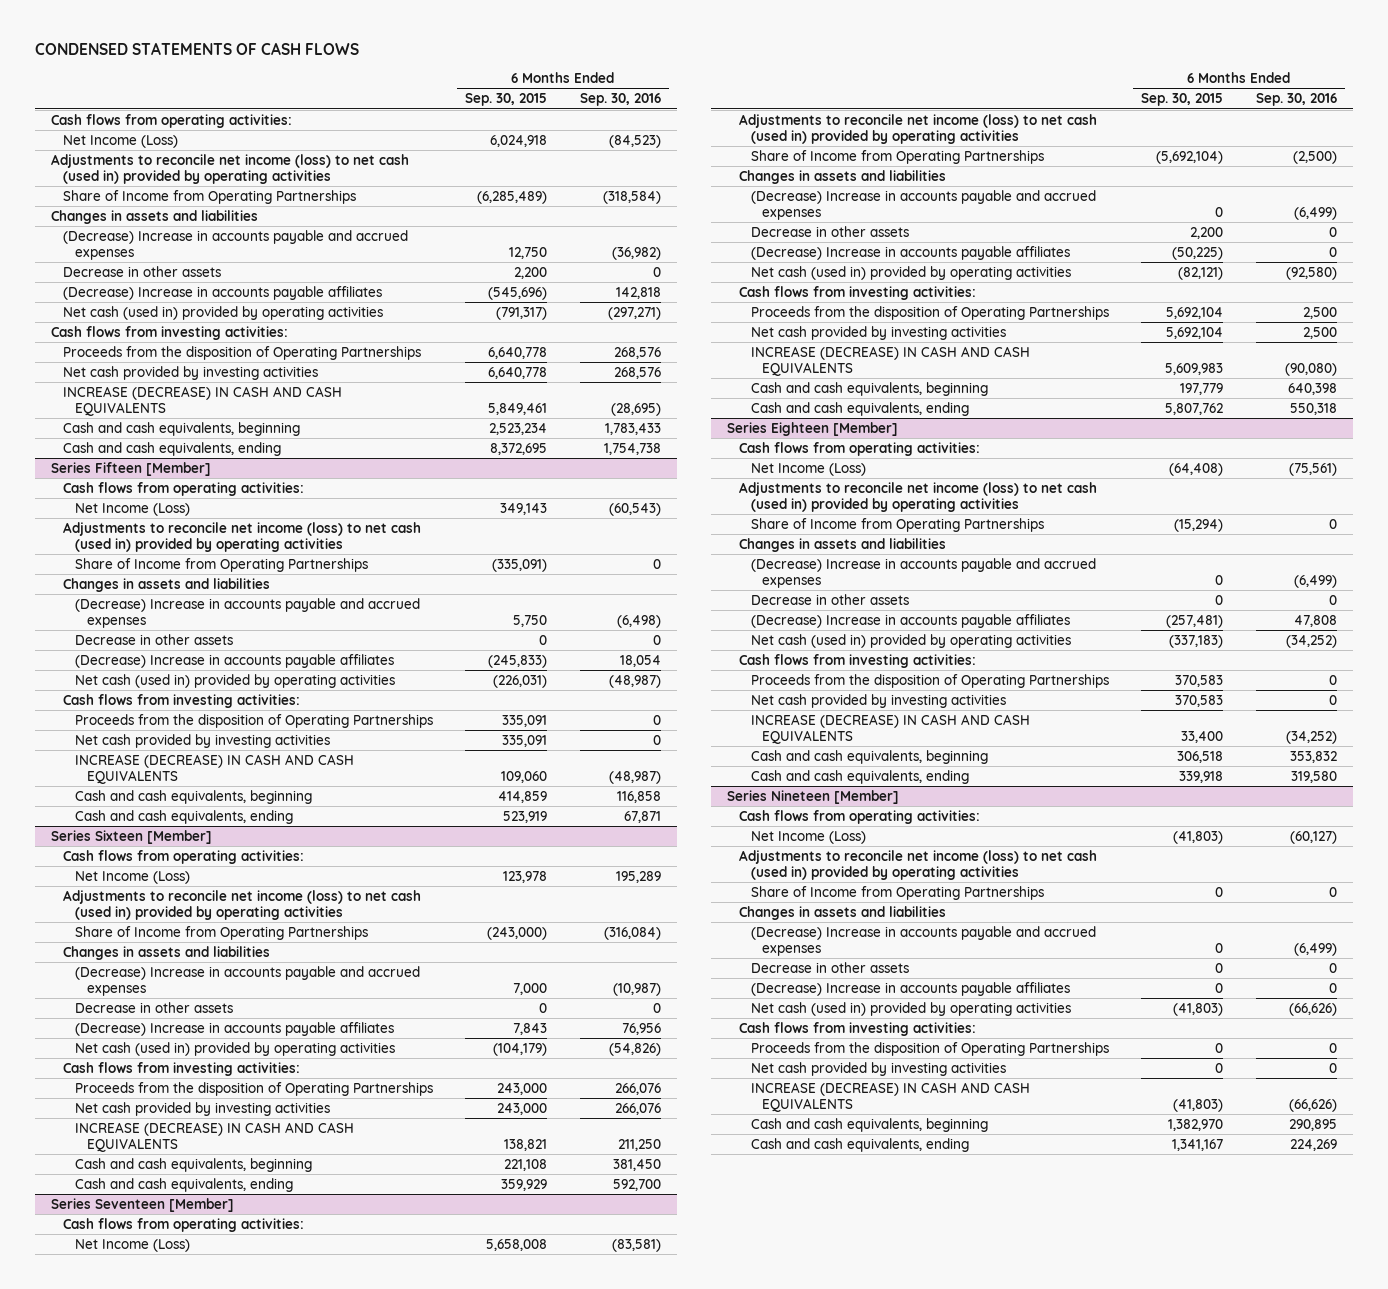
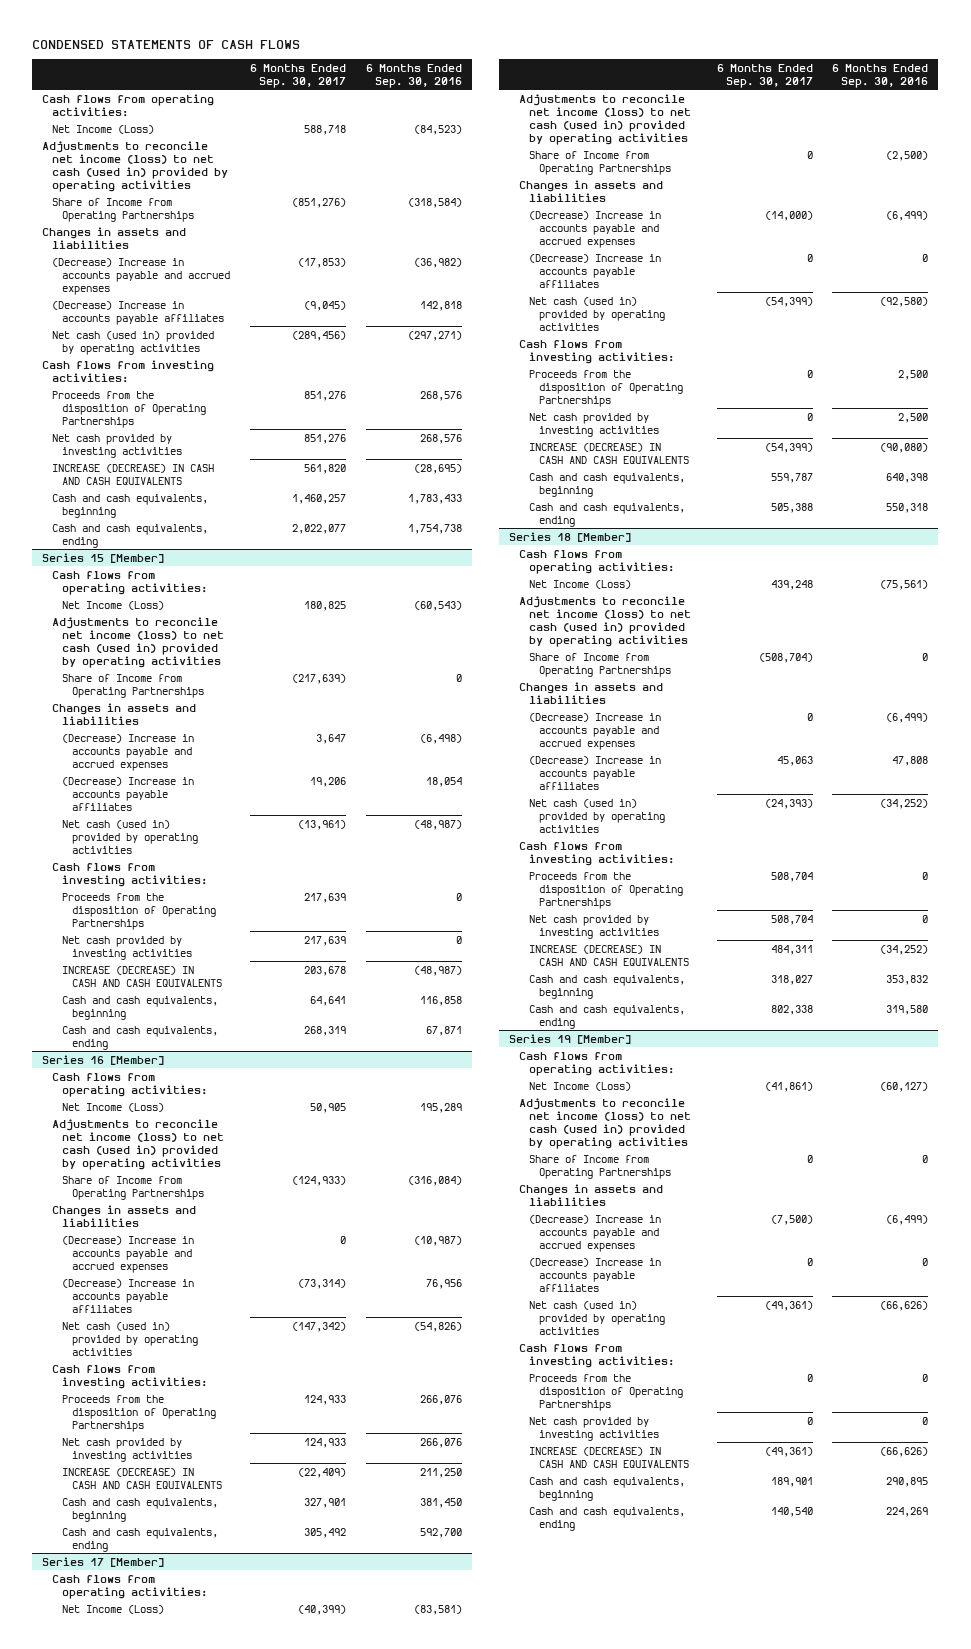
- | 6 Months Ended Sep. 30, 2015 | 6 Months Ended Sep. 30, 2016
+ | 6 Months Ended Sep. 30, 2017 | 6 Months Ended Sep. 30, 2016
- Decrease in other assets | 2,200 | 0
- Series Fifteen [Member]
+ Series 15 [Member]
- Decrease in other assets | 0 | 0
- Series Sixteen [Member]
+ Series 16 [Member]
- Decrease in other assets | 0 | 0
- Series Seventeen [Member]
+ Series 17 [Member]
- Decrease in other assets | 2,200 | 0
- Series Eighteen [Member]
+ Series 18 [Member]
- Decrease in other assets | 0 | 0
- Series Nineteen [Member]
+ Series 19 [Member]
- Decrease in other assets | 0 | 0

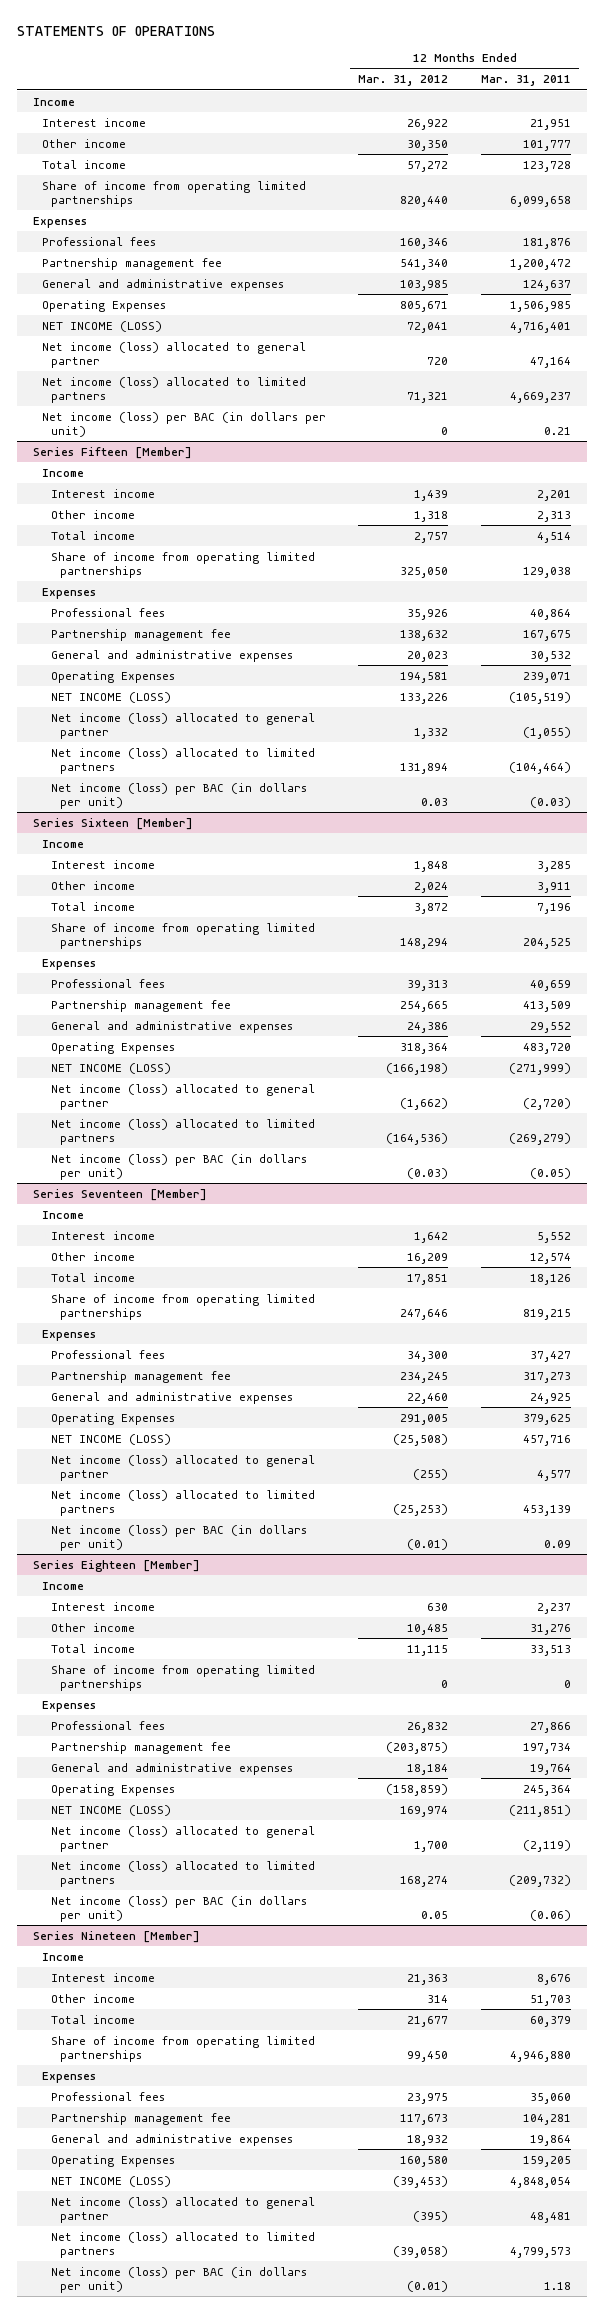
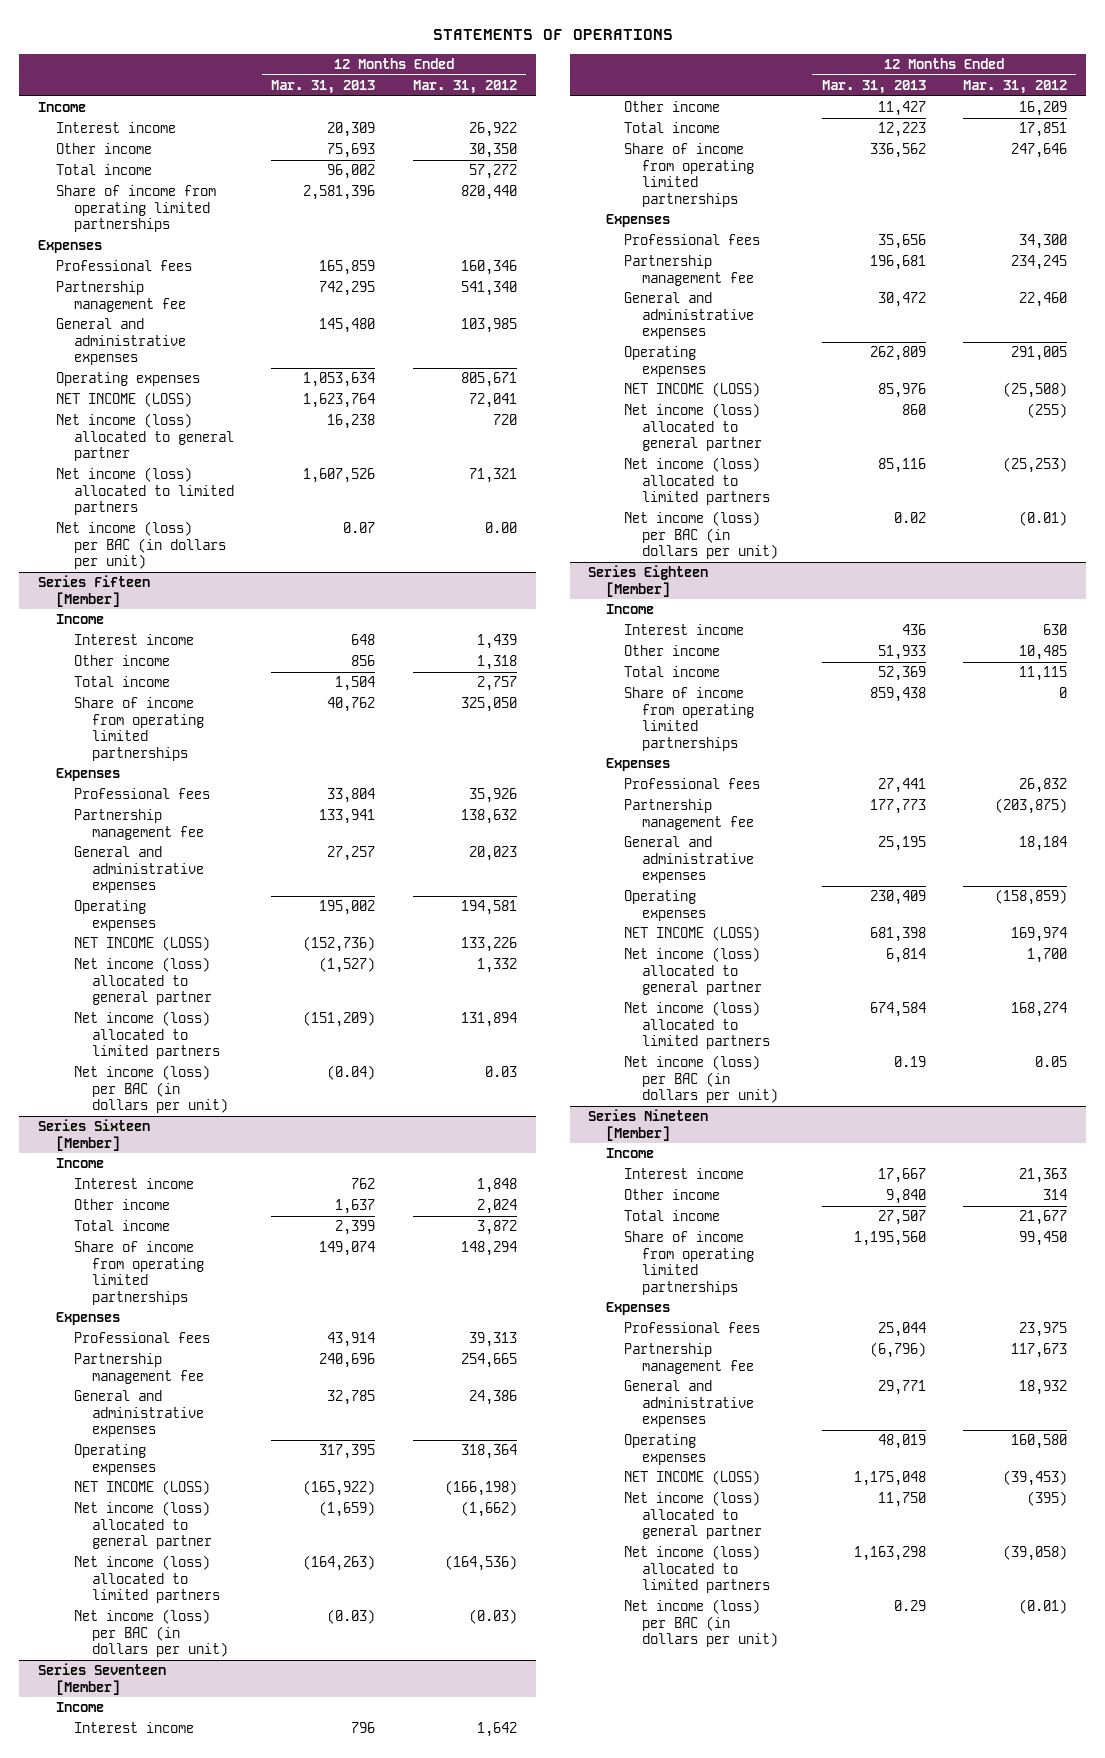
- | 12 Months Ended Mar. 31, 2012 | 12 Months Ended Mar. 31, 2011
+ | 12 Months Ended Mar. 31, 2013 | 12 Months Ended Mar. 31, 2012
- Operating Expenses | 805,671 | 1,506,985
+ Operating expenses | 1,053,634 | 805,671
- Net income (loss) per BAC (in dollars per unit) | 0 | 0.21
+ Net income (loss) per BAC (in dollars per unit) | 0.07 | 0.00
@ Series Fifteen [Member]
- Operating Expenses | 194,581 | 239,071
+ Operating expenses | 195,002 | 194,581
@ Series Sixteen [Member]
- Operating Expenses | 318,364 | 483,720
+ Operating expenses | 317,395 | 318,364
@ Series Seventeen [Member]
- Operating Expenses | 291,005 | 379,625
+ Operating expenses | 262,809 | 291,005
@ Series Eighteen [Member]
- Operating Expenses | (158,859) | 245,364
+ Operating expenses | 230,409 | (158,859)
@ Series Nineteen [Member]
- Operating Expenses | 160,580 | 159,205
+ Operating expenses | 48,019 | 160,580

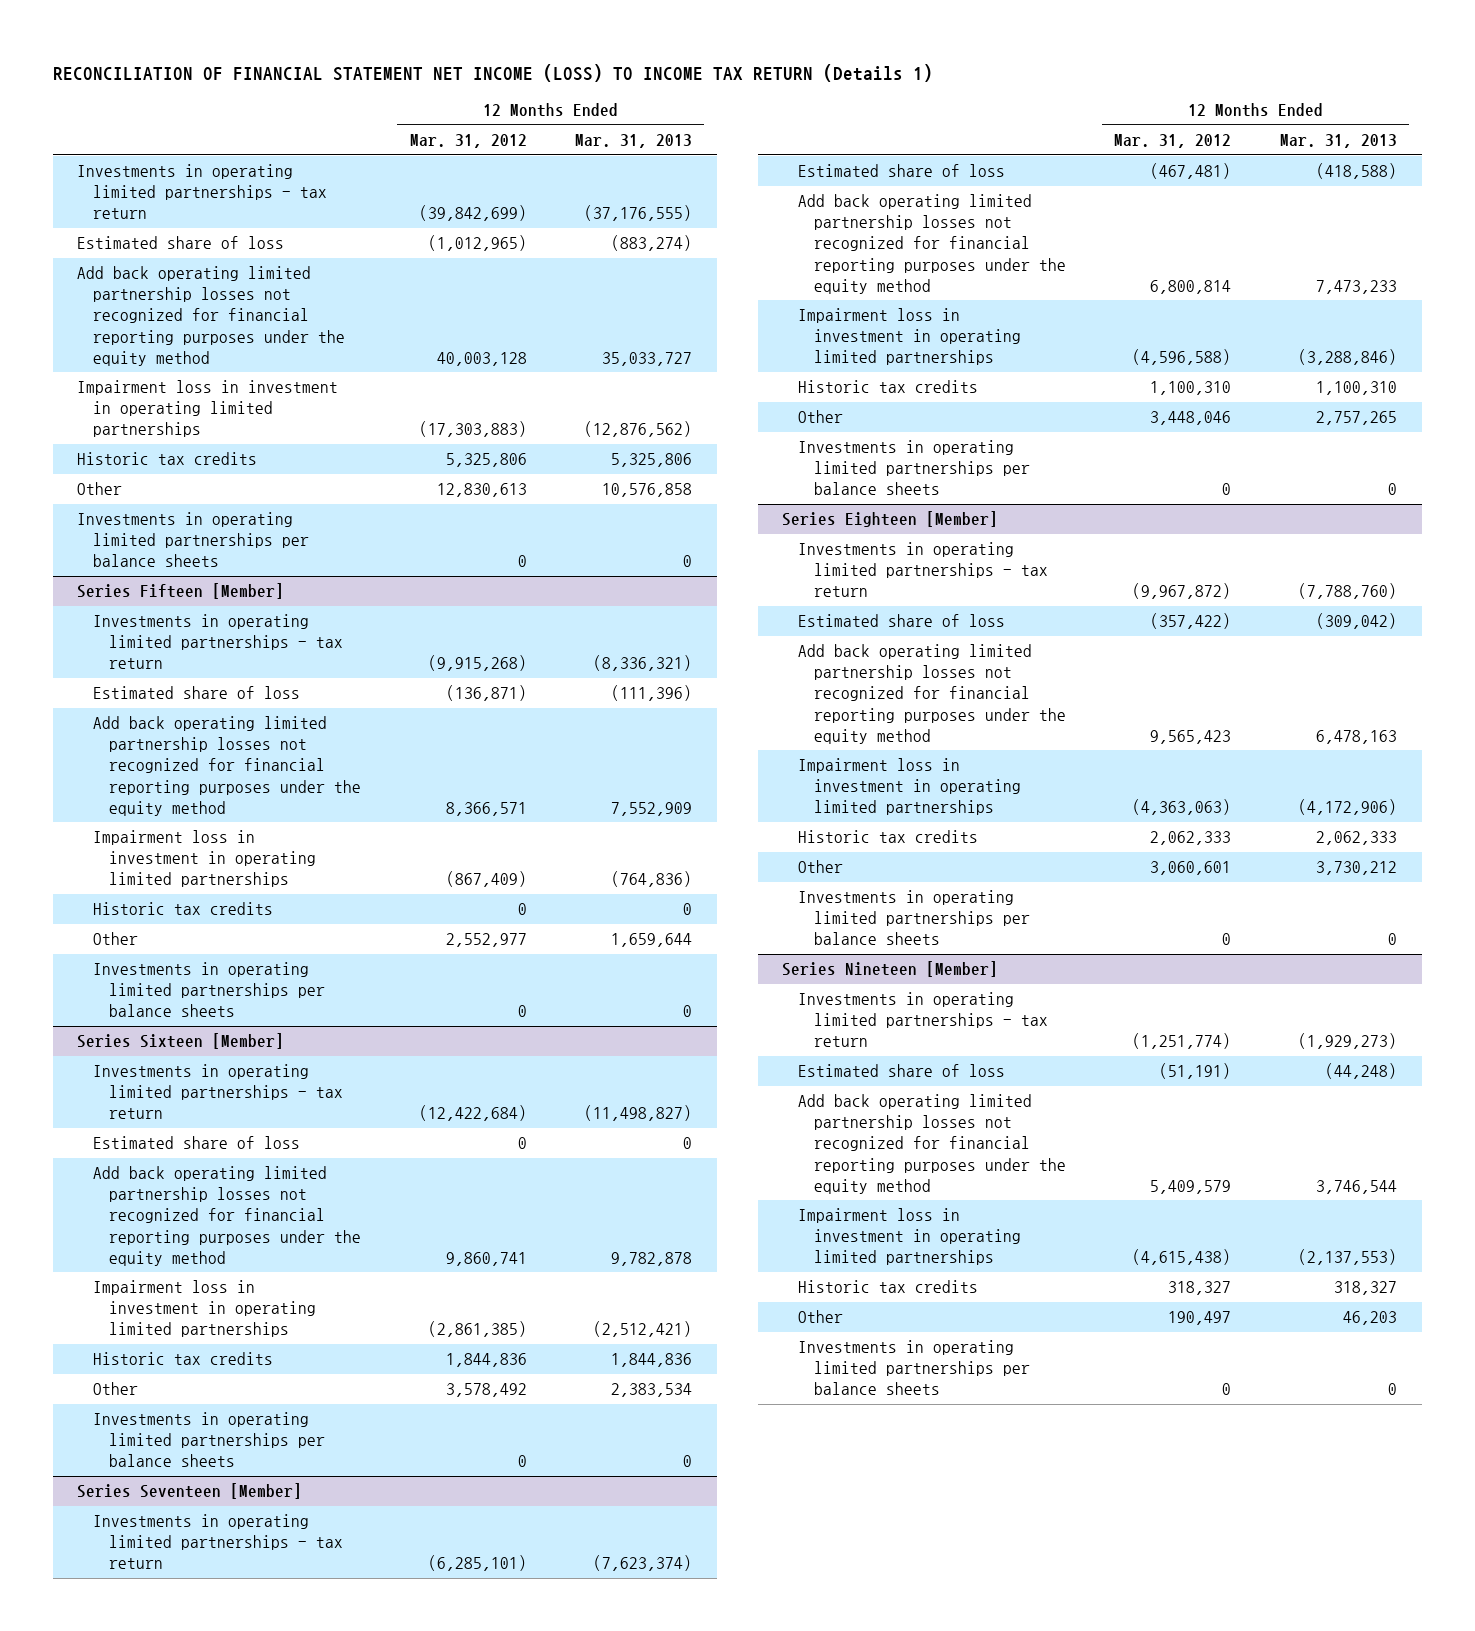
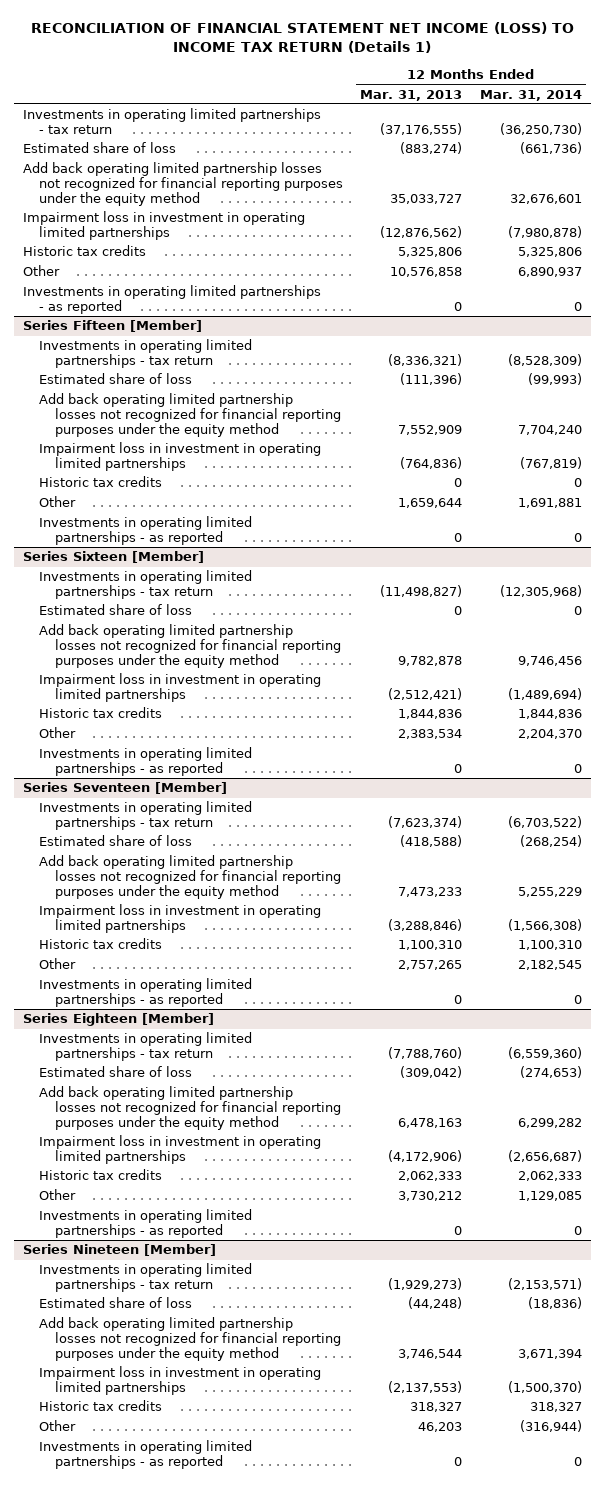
- | 12 Months Ended Mar. 31, 2012 | 12 Months Ended Mar. 31, 2013
+ | 12 Months Ended Mar. 31, 2013 | 12 Months Ended Mar. 31, 2014
- Investments in operating limited partnerships per balance sheets | 0 | 0
+ Investments in operating limited partnerships - as reported | 0 | 0
@ Series Fifteen [Member]
- Investments in operating limited partnerships per balance sheets | 0 | 0
+ Investments in operating limited partnerships - as reported | 0 | 0
@ Series Sixteen [Member]
- Investments in operating limited partnerships per balance sheets | 0 | 0
+ Investments in operating limited partnerships - as reported | 0 | 0
@ Series Seventeen [Member]
- Investments in operating limited partnerships per balance sheets | 0 | 0
+ Investments in operating limited partnerships - as reported | 0 | 0
@ Series Eighteen [Member]
- Investments in operating limited partnerships per balance sheets | 0 | 0
+ Investments in operating limited partnerships - as reported | 0 | 0
@ Series Nineteen [Member]
- Investments in operating limited partnerships per balance sheets | 0 | 0
+ Investments in operating limited partnerships - as reported | 0 | 0

